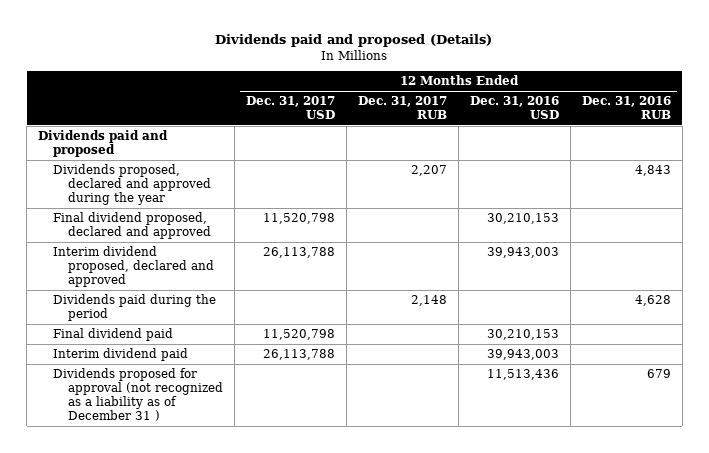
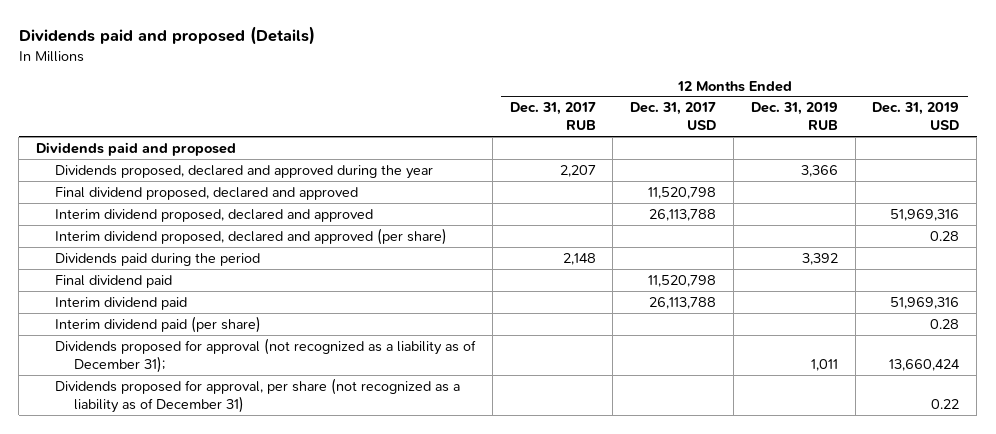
- | 12 Months Ended Dec. 31, 2017 USD | 12 Months Ended Dec. 31, 2017 RUB | 12 Months Ended Dec. 31, 2016 USD | 12 Months Ended Dec. 31, 2016 RUB
+ | 12 Months Ended Dec. 31, 2017 RUB | 12 Months Ended Dec. 31, 2017 USD | 12 Months Ended Dec. 31, 2019 RUB | 12 Months Ended Dec. 31, 2019 USD
+ Interim dividend proposed, declared and approved (per share) | | | | 0.28
- Dividends proposed for approval (not recognized as a liability as of December 31 ) | | | 11,513,436 | 679
+ Interim dividend paid (per share) | | | | 0.28
+ Dividends proposed for approval (not recognized as a liability as of December 31); | | | 1,011 | 13,660,424
+ Dividends proposed for approval, per share (not recognized as a liability as of December 31) | | | | 0.22

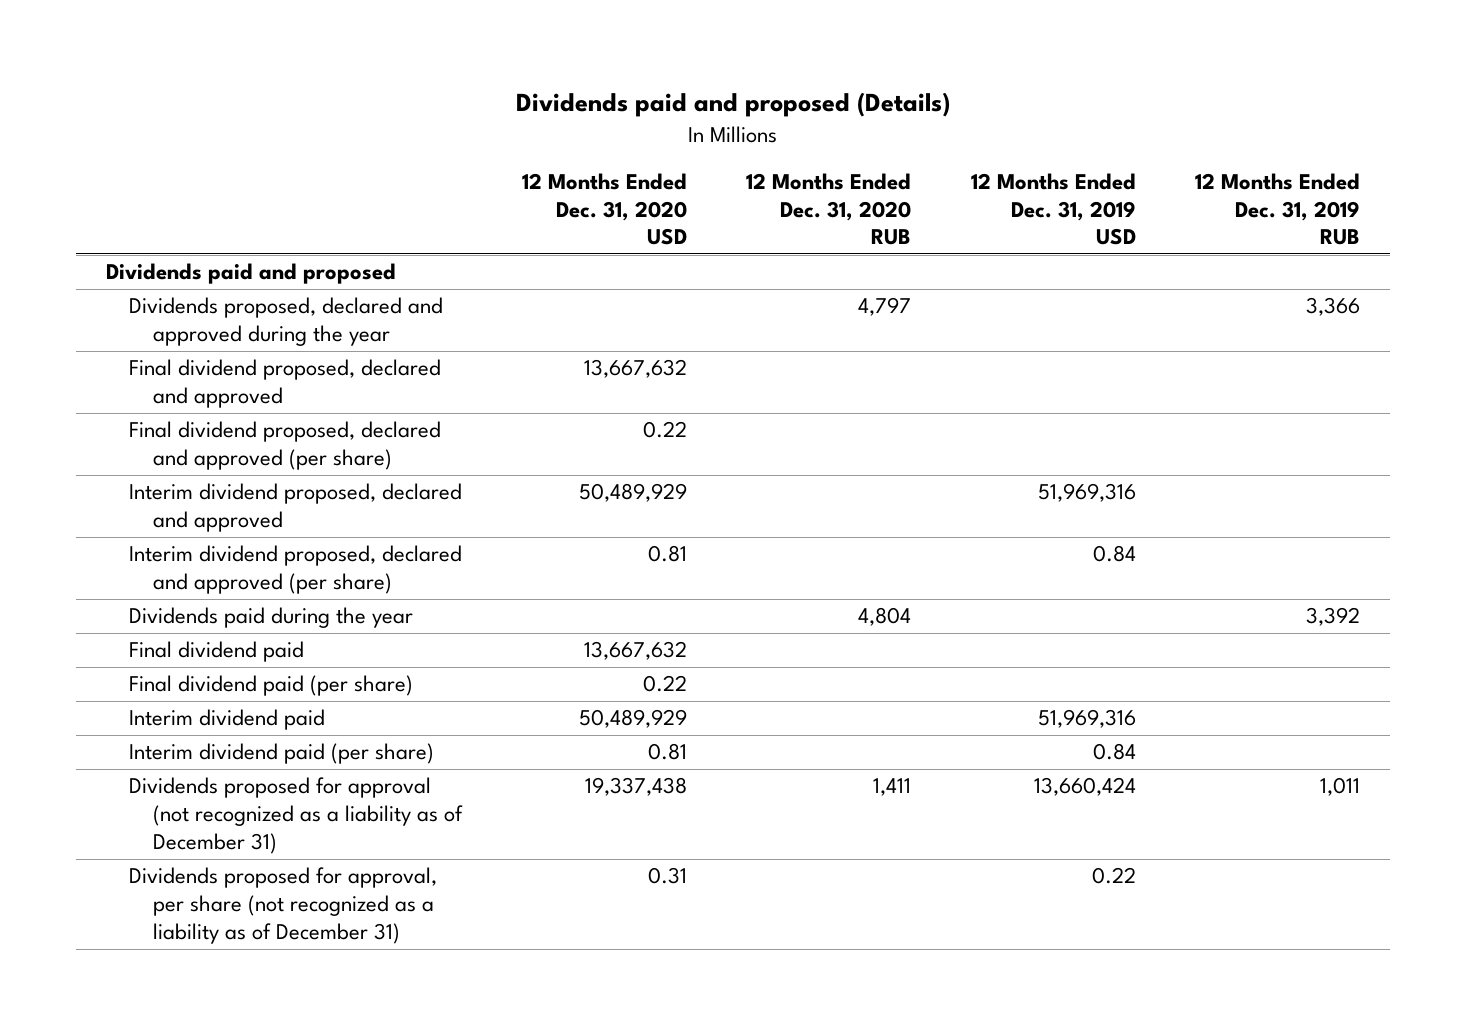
- | 12 Months Ended Dec. 31, 2017 RUB | 12 Months Ended Dec. 31, 2017 USD | 12 Months Ended Dec. 31, 2019 RUB | 12 Months Ended Dec. 31, 2019 USD
+ | 12 Months Ended Dec. 31, 2020 USD | 12 Months Ended Dec. 31, 2020 RUB | 12 Months Ended Dec. 31, 2019 USD | 12 Months Ended Dec. 31, 2019 RUB
+ Final dividend proposed, declared and approved (per share) | 0.22 | | |
- Interim dividend proposed, declared and approved (per share) | | | | 0.28
- Dividends paid during the period | 2,148 | | 3,392 |
+ Interim dividend proposed, declared and approved (per share) | 0.81 | | 0.84 |
+ Dividends paid during the year | | 4,804 | | 3,392
+ Final dividend paid (per share) | 0.22 | | |
- Interim dividend paid (per share) | | | | 0.28
- Dividends proposed for approval (not recognized as a liability as of December 31); | | | 1,011 | 13,660,424
+ Interim dividend paid (per share) | 0.81 | | 0.84 |
+ Dividends proposed for approval (not recognized as a liability as of December 31) | 19,337,438 | 1,411 | 13,660,424 | 1,011

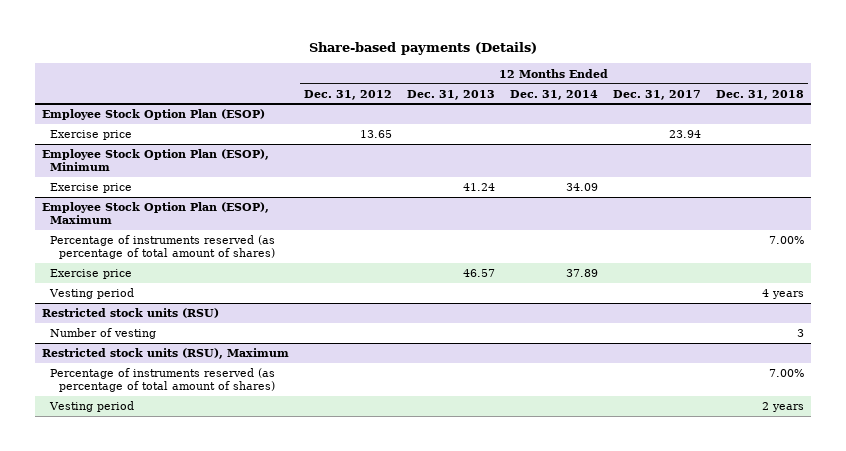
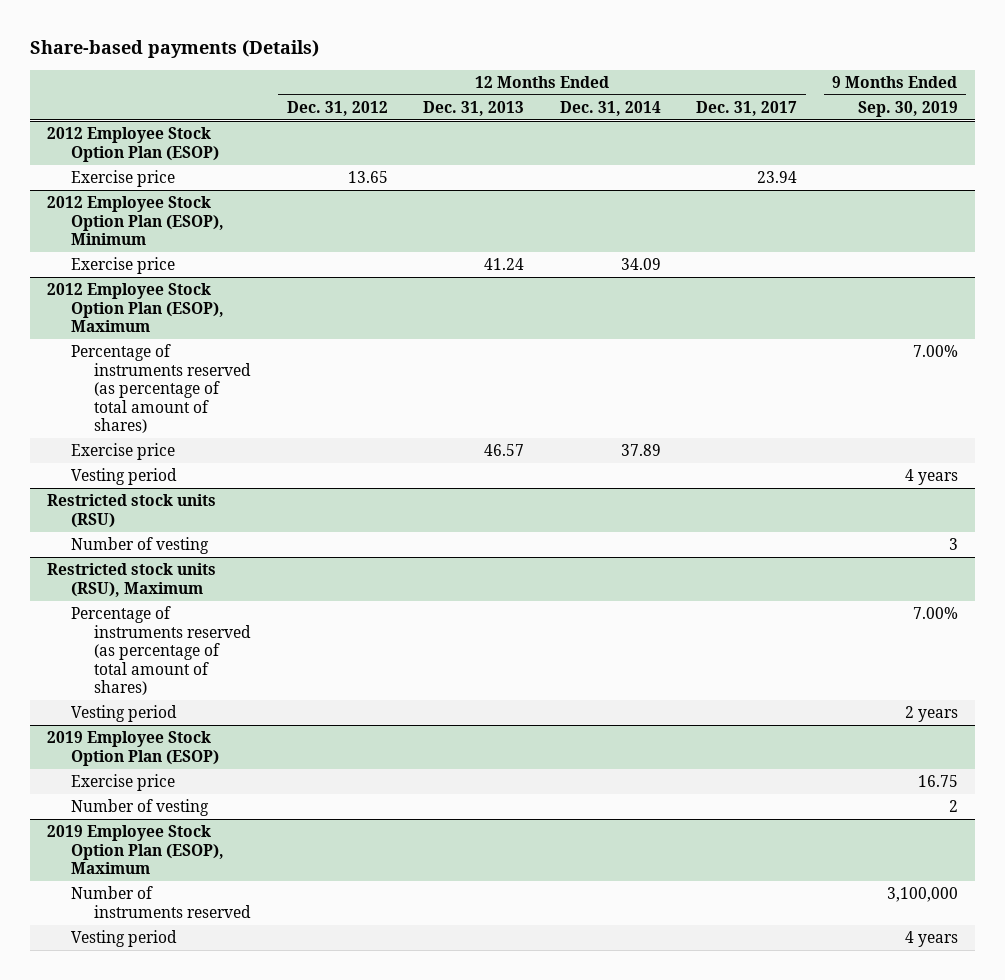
- | 12 Months Ended Dec. 31, 2012 | 12 Months Ended Dec. 31, 2013 | 12 Months Ended Dec. 31, 2014 | 12 Months Ended Dec. 31, 2017 | 12 Months Ended Dec. 31, 2018
+ | 12 Months Ended Dec. 31, 2012 | 12 Months Ended Dec. 31, 2013 | 12 Months Ended Dec. 31, 2014 | 12 Months Ended Dec. 31, 2017 | 9 Months Ended Sep. 30, 2019
- Employee Stock Option Plan (ESOP)
+ 2012 Employee Stock Option Plan (ESOP)
- Employee Stock Option Plan (ESOP), Minimum
+ 2012 Employee Stock Option Plan (ESOP), Minimum
- Employee Stock Option Plan (ESOP), Maximum
+ 2012 Employee Stock Option Plan (ESOP), Maximum
+ 2019 Employee Stock Option Plan (ESOP)
+ Exercise price | | | | | 16.75
+ Number of vesting | | | | | 2
+ 2019 Employee Stock Option Plan (ESOP), Maximum
+ Number of instruments reserved | | | | | 3,100,000
+ Vesting period | | | | | 4 years

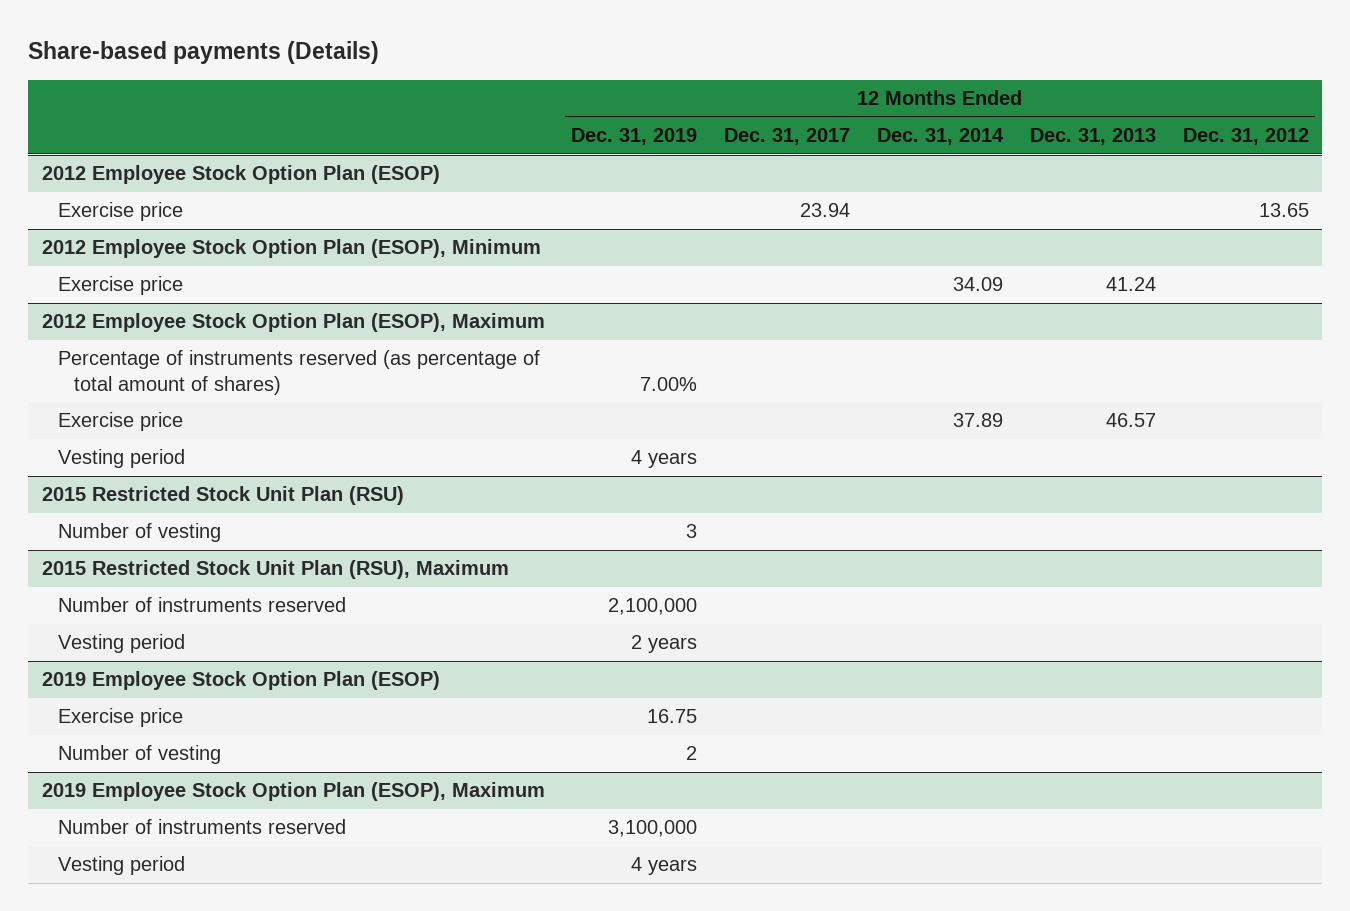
- | 12 Months Ended Dec. 31, 2012 | 12 Months Ended Dec. 31, 2013 | 12 Months Ended Dec. 31, 2014 | 12 Months Ended Dec. 31, 2017 | 9 Months Ended Sep. 30, 2019
+ | 12 Months Ended Dec. 31, 2019 | 12 Months Ended Dec. 31, 2017 | 12 Months Ended Dec. 31, 2014 | 12 Months Ended Dec. 31, 2013 | 12 Months Ended Dec. 31, 2012
- Restricted stock units (RSU)
+ 2015 Restricted Stock Unit Plan (RSU)
- Restricted stock units (RSU), Maximum
- Percentage of instruments reserved (as percentage of total amount of shares) | | | | | 7.00%
+ 2015 Restricted Stock Unit Plan (RSU), Maximum
+ Number of instruments reserved | 2,100,000 | | | |

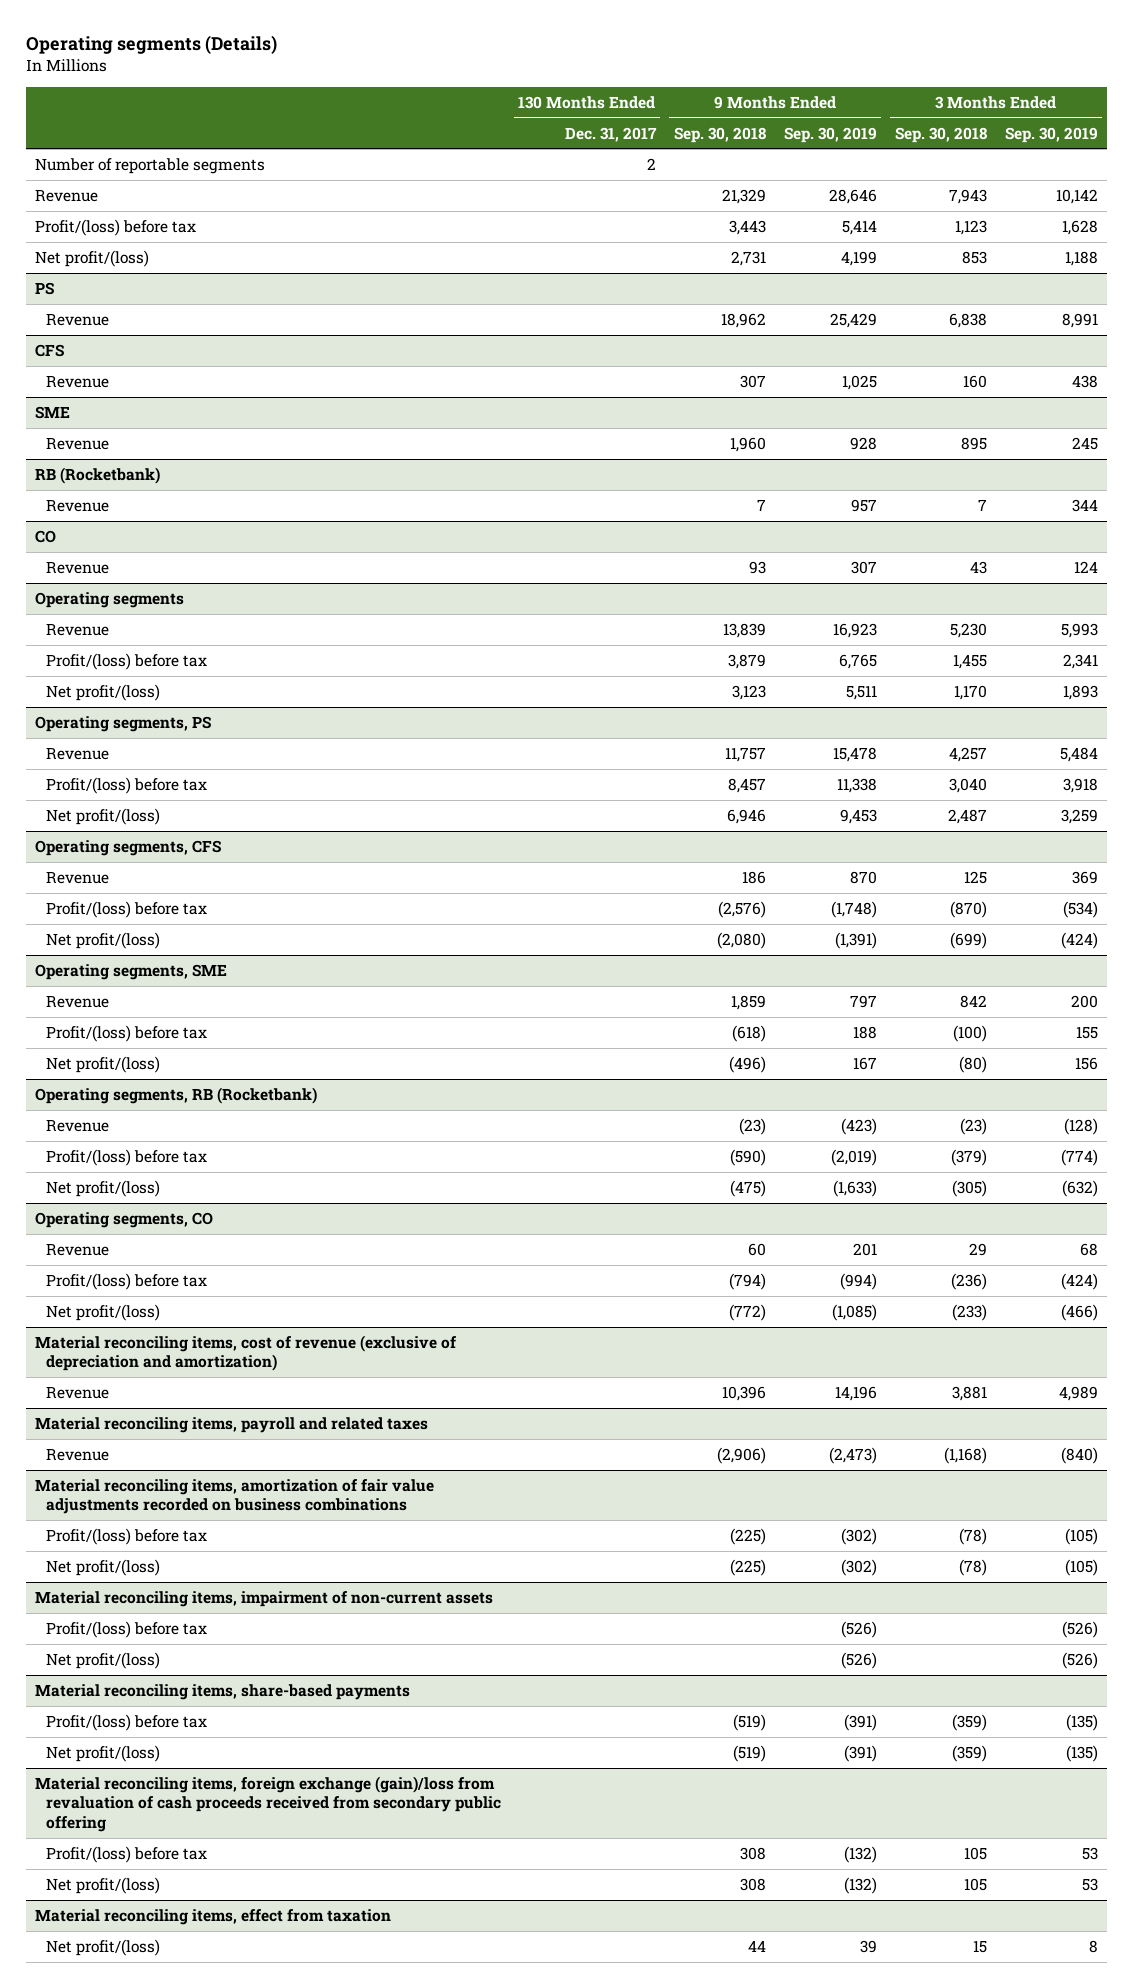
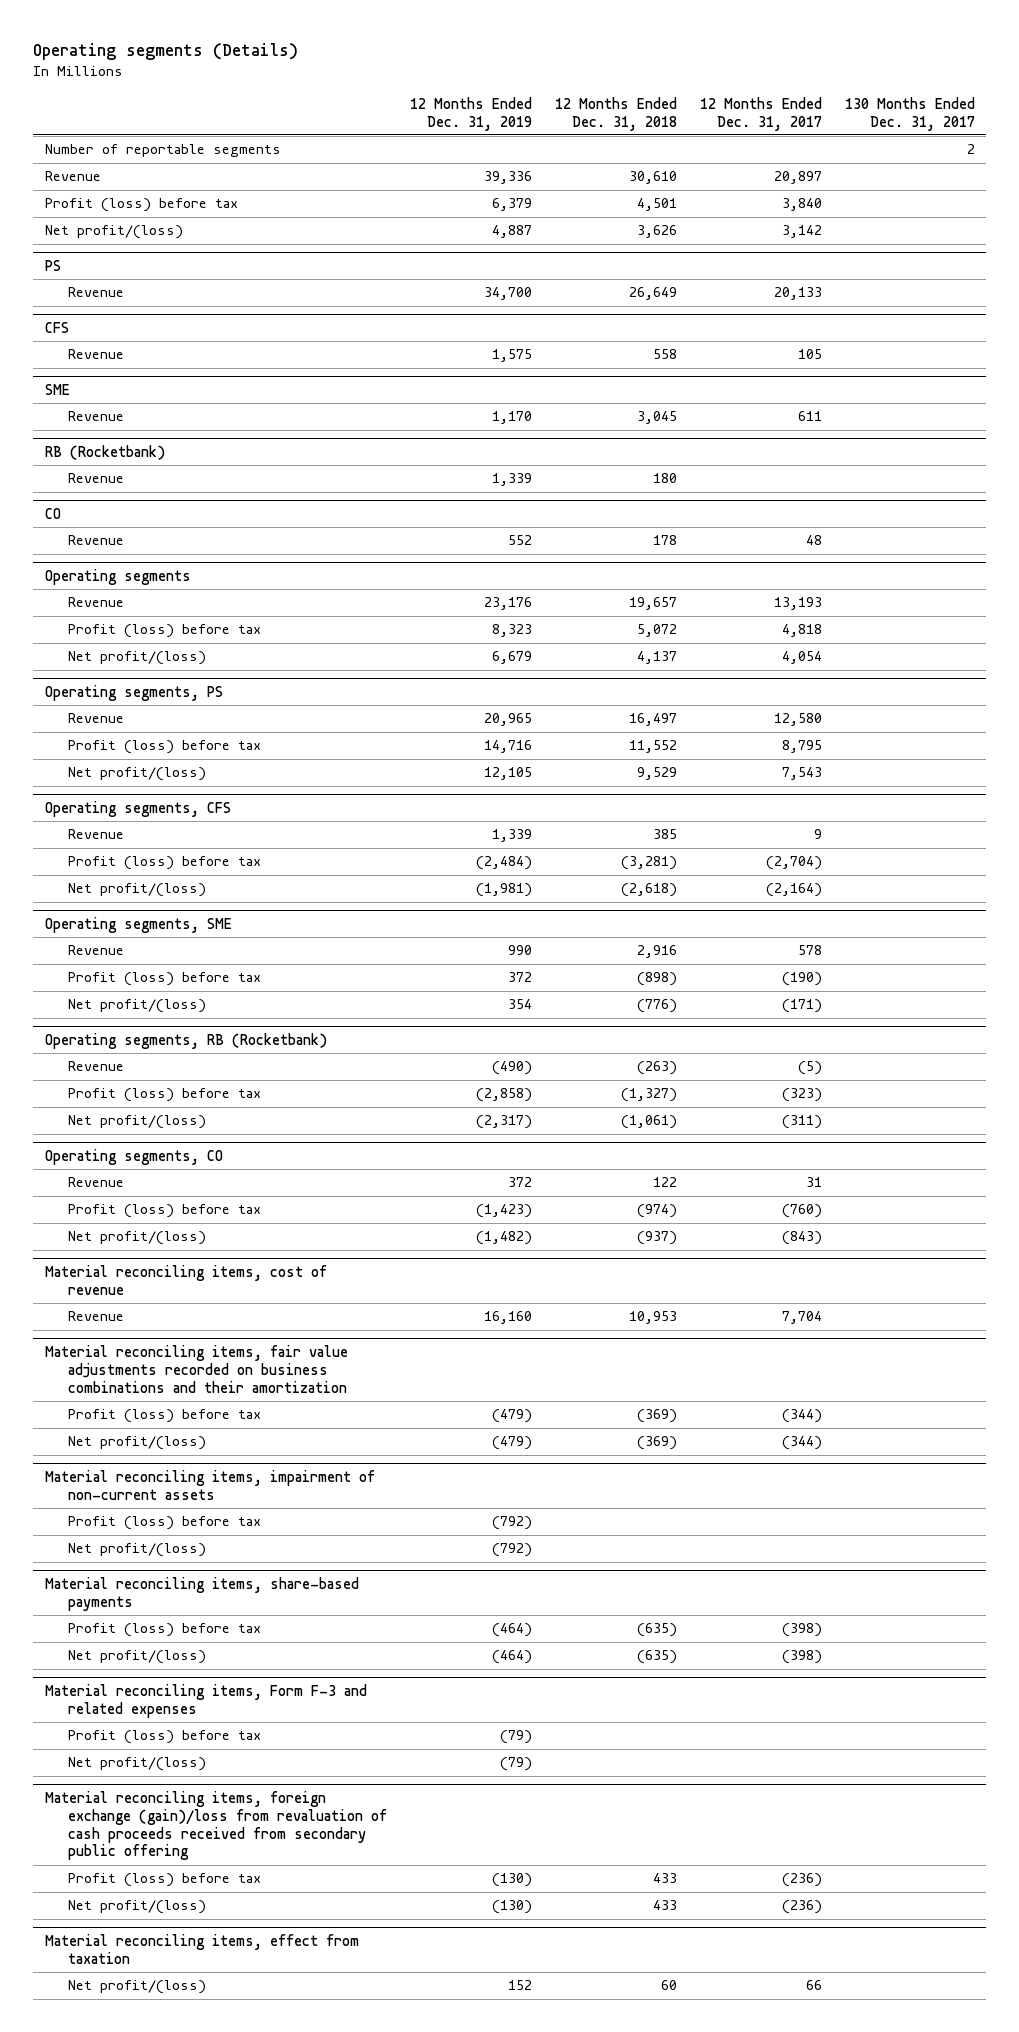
- | 130 Months Ended Dec. 31, 2017 | 9 Months Ended Sep. 30, 2018 | 9 Months Ended Sep. 30, 2019 | 3 Months Ended Sep. 30, 2018 | 3 Months Ended Sep. 30, 2019
+ | 12 Months Ended Dec. 31, 2019 | 12 Months Ended Dec. 31, 2018 | 12 Months Ended Dec. 31, 2017 | 130 Months Ended Dec. 31, 2017
- Profit/(loss) before tax | | 3,443 | 5,414 | 1,123 | 1,628
+ Profit (loss) before tax | 6,379 | 4,501 | 3,840 |
@ Operating segments
- Profit/(loss) before tax | | 3,879 | 6,765 | 1,455 | 2,341
+ Profit (loss) before tax | 8,323 | 5,072 | 4,818 |
@ Operating segments, PS
- Profit/(loss) before tax | | 8,457 | 11,338 | 3,040 | 3,918
+ Profit (loss) before tax | 14,716 | 11,552 | 8,795 |
@ Operating segments, CFS
- Profit/(loss) before tax | | (2,576) | (1,748) | (870) | (534)
+ Profit (loss) before tax | (2,484) | (3,281) | (2,704) |
@ Operating segments, SME
- Profit/(loss) before tax | | (618) | 188 | (100) | 155
+ Profit (loss) before tax | 372 | (898) | (190) |
@ Operating segments, RB (Rocketbank)
- Profit/(loss) before tax | | (590) | (2,019) | (379) | (774)
+ Profit (loss) before tax | (2,858) | (1,327) | (323) |
@ Operating segments, CO
- Profit/(loss) before tax | | (794) | (994) | (236) | (424)
+ Profit (loss) before tax | (1,423) | (974) | (760) |
- Material reconciling items, cost of revenue (exclusive of depreciation and amortization)
- Revenue | | 10,396 | 14,196 | 3,881 | 4,989
- Material reconciling items, payroll and related taxes
- Revenue | | (2,906) | (2,473) | (1,168) | (840)
- Material reconciling items, amortization of fair value adjustments recorded on business combinations
- Profit/(loss) before tax | | (225) | (302) | (78) | (105)
- Net profit/(loss) | | (225) | (302) | (78) | (105)
+ Material reconciling items, cost of revenue
+ Revenue | 16,160 | 10,953 | 7,704 |
+ Material reconciling items, fair value adjustments recorded on business combinations and their amortization
+ Profit (loss) before tax | (479) | (369) | (344) |
+ Net profit/(loss) | (479) | (369) | (344) |
@ Material reconciling items, impairment of non-current assets
- Profit/(loss) before tax | | | (526) | | (526)
+ Profit (loss) before tax | (792) | | |
@ Material reconciling items, share-based payments
- Profit/(loss) before tax | | (519) | (391) | (359) | (135)
+ Profit (loss) before tax | (464) | (635) | (398) |
+ Material reconciling items, Form F-3 and related expenses
+ Profit (loss) before tax | (79) | | |
+ Net profit/(loss) | (79) | | |
@ Material reconciling items, foreign exchange (gain)/loss from revaluation of cash proceeds received from secondary public offering
- Profit/(loss) before tax | | 308 | (132) | 105 | 53
+ Profit (loss) before tax | (130) | 433 | (236) |

